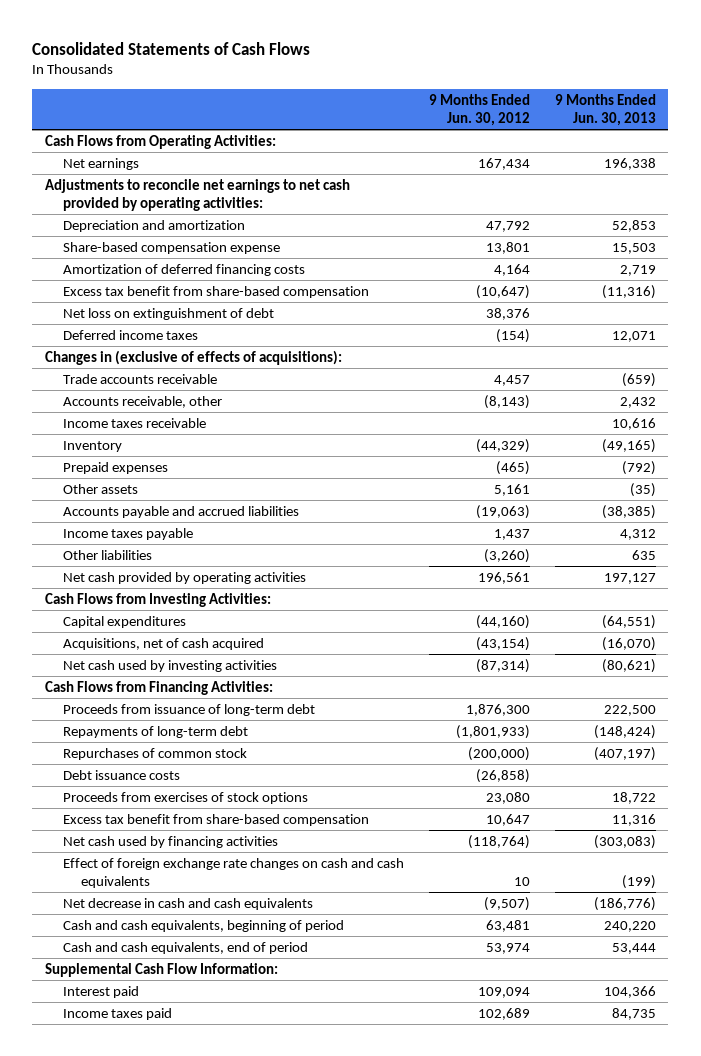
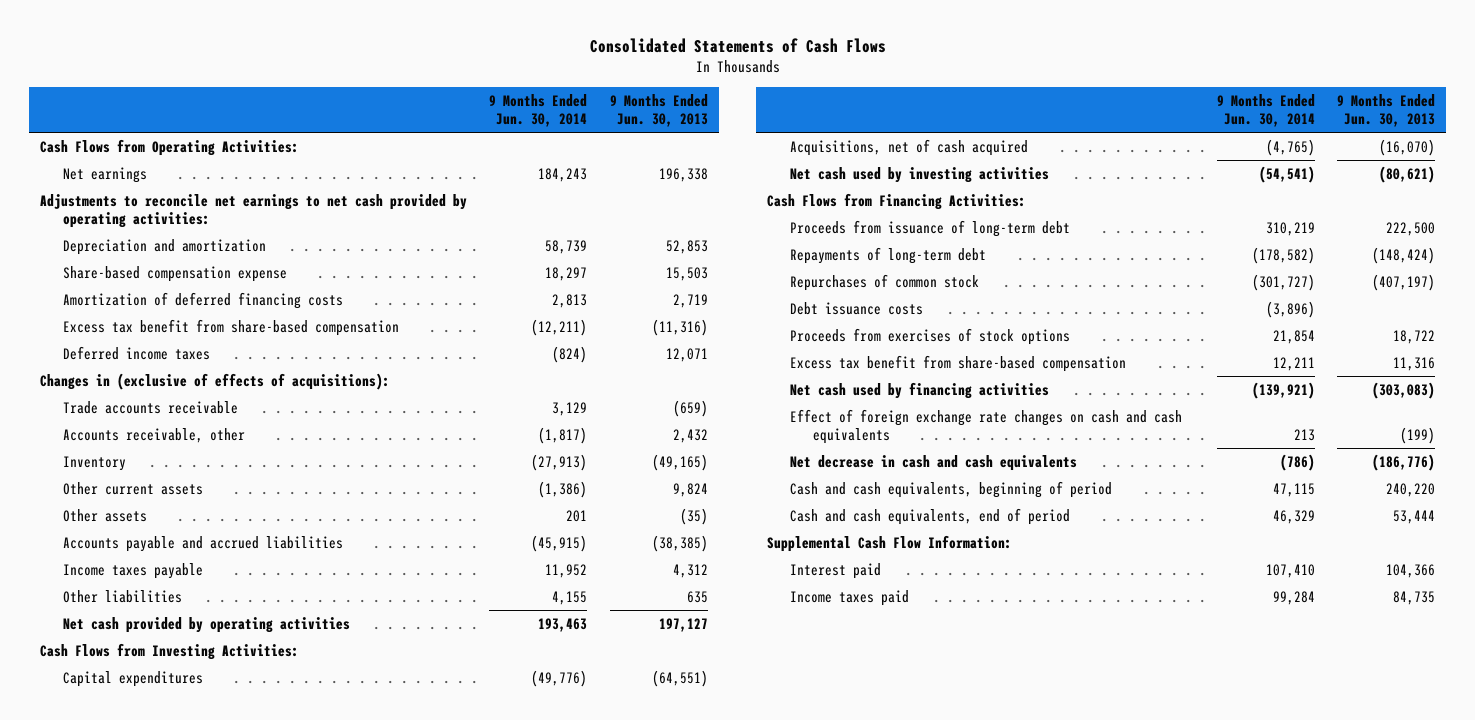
- | 9 Months Ended Jun. 30, 2012 | 9 Months Ended Jun. 30, 2013
+ | 9 Months Ended Jun. 30, 2014 | 9 Months Ended Jun. 30, 2013
- Net loss on extinguishment of debt | 38,376 |
- Income taxes receivable | | 10,616
- Prepaid expenses | (465) | (792)
+ Other current assets | (1,386) | 9,824

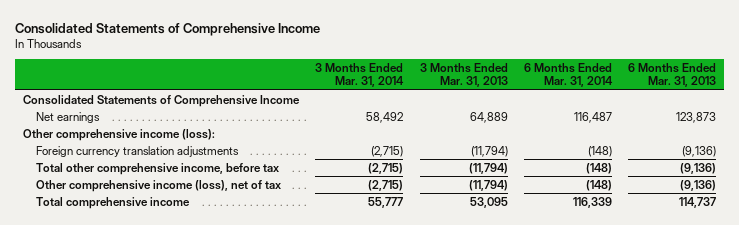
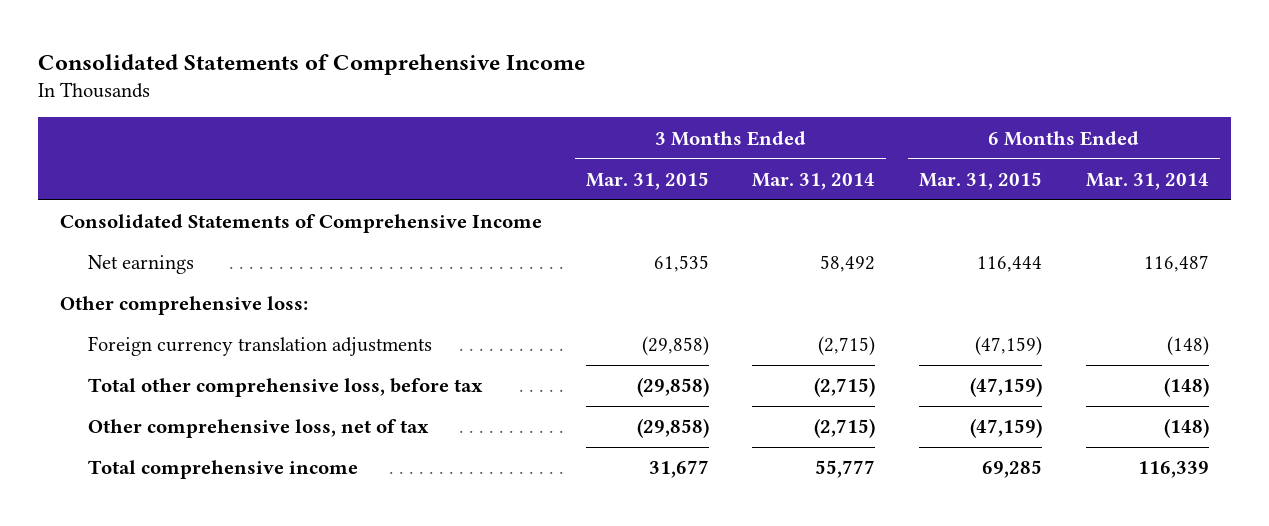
- | 3 Months Ended Mar. 31, 2014 | 3 Months Ended Mar. 31, 2013 | 6 Months Ended Mar. 31, 2014 | 6 Months Ended Mar. 31, 2013
+ | 3 Months Ended Mar. 31, 2015 | 3 Months Ended Mar. 31, 2014 | 6 Months Ended Mar. 31, 2015 | 6 Months Ended Mar. 31, 2014
- Other comprehensive income (loss):
+ Other comprehensive loss:
- Total other comprehensive income, before tax | (2,715) | (11,794) | (148) | (9,136)
- Other comprehensive income (loss), net of tax | (2,715) | (11,794) | (148) | (9,136)
+ Total other comprehensive loss, before tax | (29,858) | (2,715) | (47,159) | (148)
+ Other comprehensive loss, net of tax | (29,858) | (2,715) | (47,159) | (148)

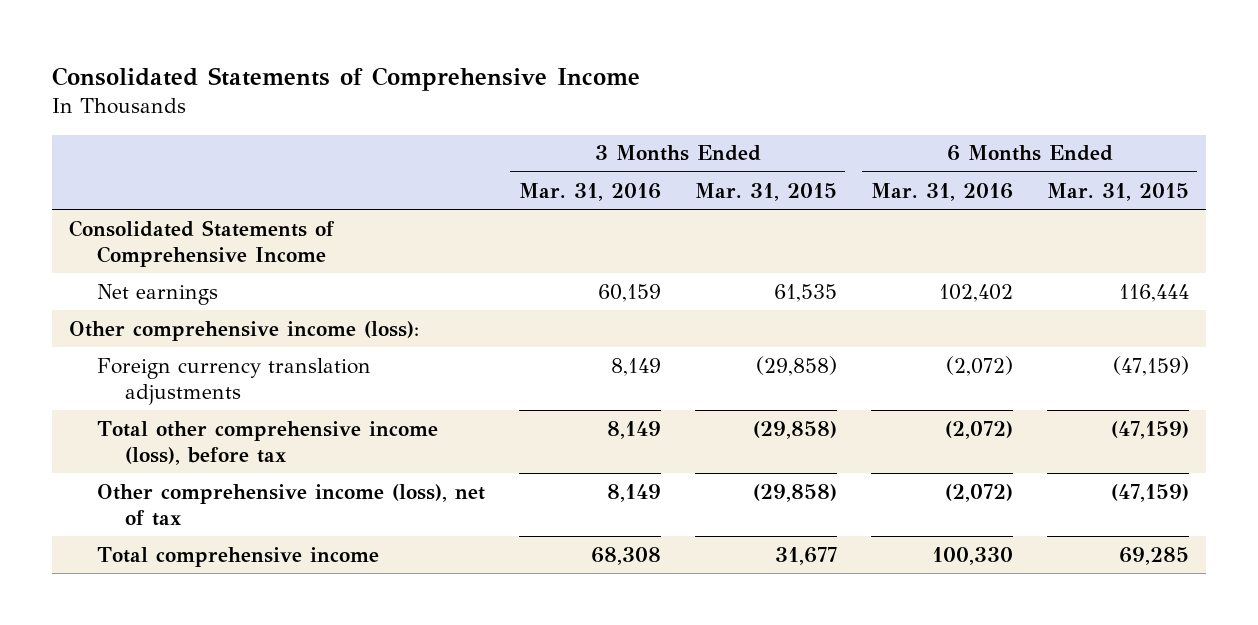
- | 3 Months Ended Mar. 31, 2015 | 3 Months Ended Mar. 31, 2014 | 6 Months Ended Mar. 31, 2015 | 6 Months Ended Mar. 31, 2014
+ | 3 Months Ended Mar. 31, 2016 | 3 Months Ended Mar. 31, 2015 | 6 Months Ended Mar. 31, 2016 | 6 Months Ended Mar. 31, 2015
- Other comprehensive loss:
+ Other comprehensive income (loss):
- Total other comprehensive loss, before tax | (29,858) | (2,715) | (47,159) | (148)
- Other comprehensive loss, net of tax | (29,858) | (2,715) | (47,159) | (148)
+ Total other comprehensive income (loss), before tax | 8,149 | (29,858) | (2,072) | (47,159)
+ Other comprehensive income (loss), net of tax | 8,149 | (29,858) | (2,072) | (47,159)

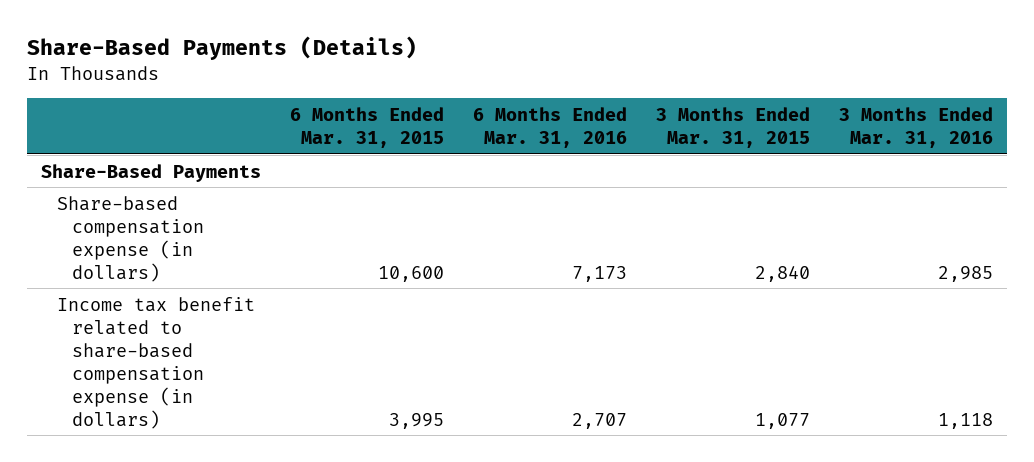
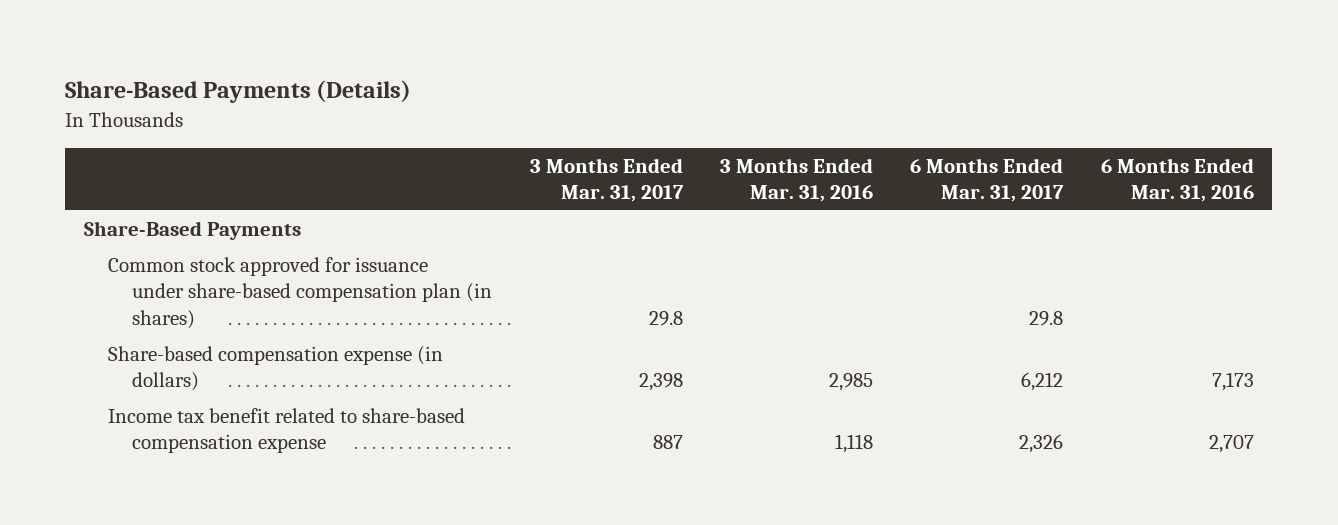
- | 6 Months Ended Mar. 31, 2015 | 6 Months Ended Mar. 31, 2016 | 3 Months Ended Mar. 31, 2015 | 3 Months Ended Mar. 31, 2016
+ | 3 Months Ended Mar. 31, 2017 | 3 Months Ended Mar. 31, 2016 | 6 Months Ended Mar. 31, 2017 | 6 Months Ended Mar. 31, 2016
+ Common stock approved for issuance under share-based compensation plan (in shares) | 29.8 | | 29.8 |
- Income tax benefit related to share-based compensation expense (in dollars) | 3,995 | 2,707 | 1,077 | 1,118
+ Income tax benefit related to share-based compensation expense | 887 | 1,118 | 2,326 | 2,707

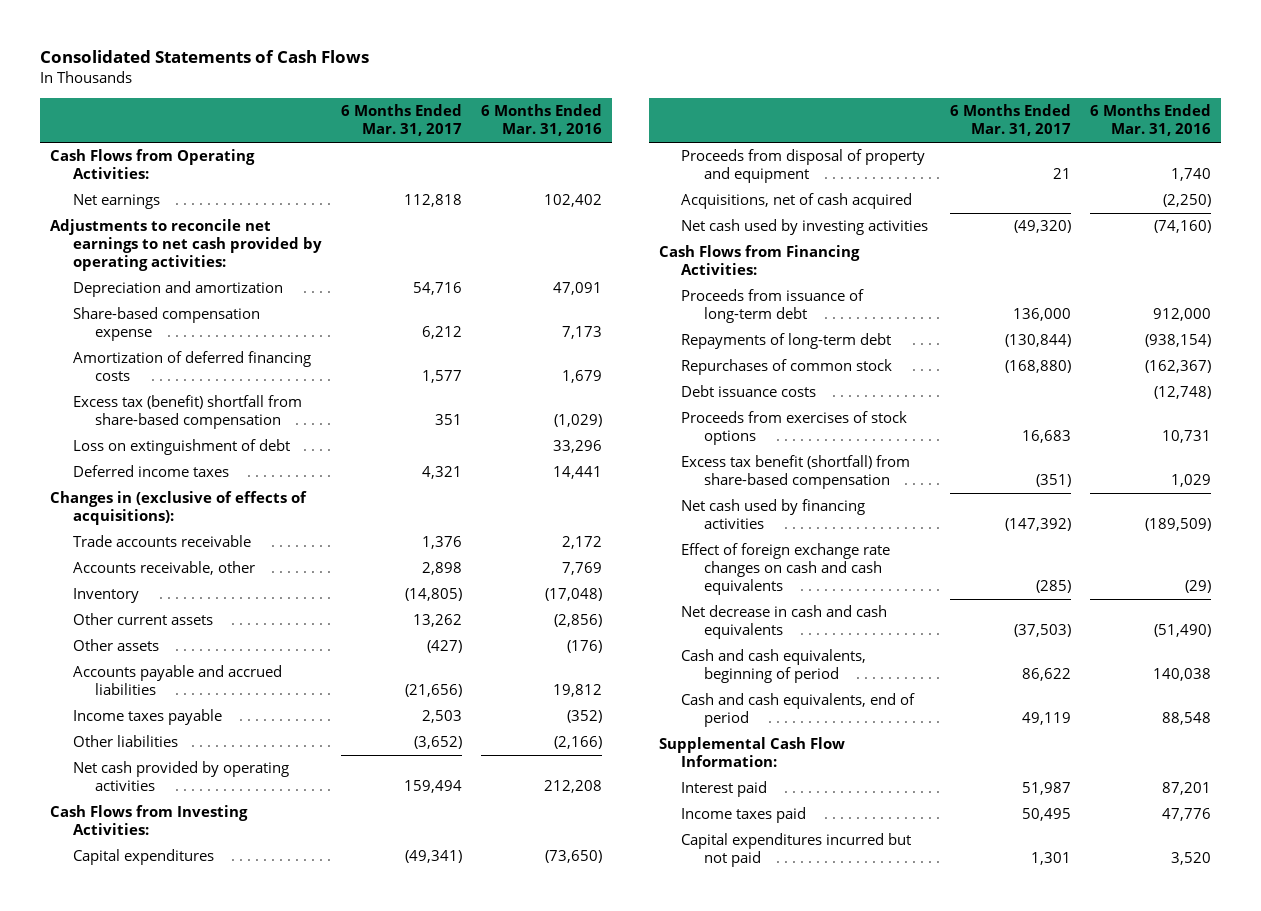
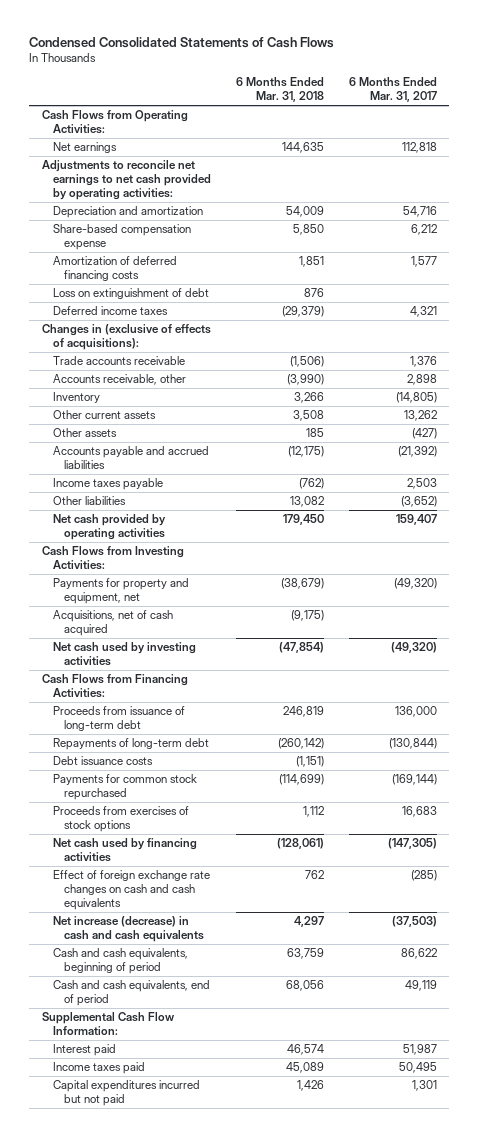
- Consolidated Statements of Cash Flows
+ Condensed Consolidated Statements of Cash Flows
- | 6 Months Ended Mar. 31, 2017 | 6 Months Ended Mar. 31, 2016
+ | 6 Months Ended Mar. 31, 2018 | 6 Months Ended Mar. 31, 2017
- Excess tax (benefit) shortfall from share-based compensation | 351 | (1,029)
- Accounts payable and accrued liabilities | (21,656) | 19,812
+ Accounts payable and accrued liabilities | (12,175) | (21,392)
- Net cash provided by operating activities | 159,494 | 212,208
+ Net cash provided by operating activities | 179,450 | 159,407
- Capital expenditures | (49,341) | (73,650)
- Proceeds from disposal of property and equipment | 21 | 1,740
+ Payments for property and equipment, net | (38,679) | (49,320)
- Repurchases of common stock | (168,880) | (162,367)
+ Payments for common stock repurchased | (114,699) | (169,144)
- Excess tax benefit (shortfall) from share-based compensation | (351) | 1,029
- Net cash used by financing activities | (147,392) | (189,509)
+ Net cash used by financing activities | (128,061) | (147,305)
- Net decrease in cash and cash equivalents | (37,503) | (51,490)
+ Net increase (decrease) in cash and cash equivalents | 4,297 | (37,503)

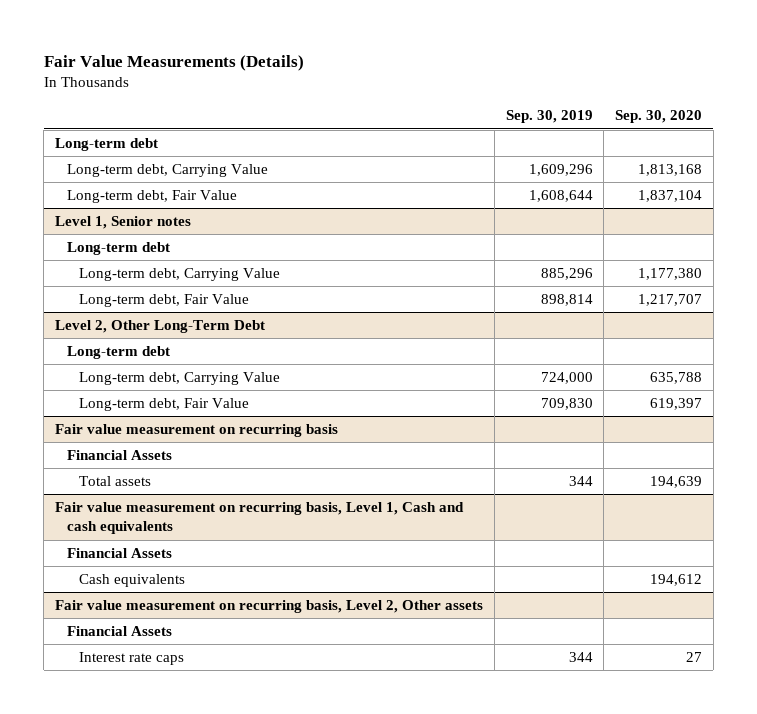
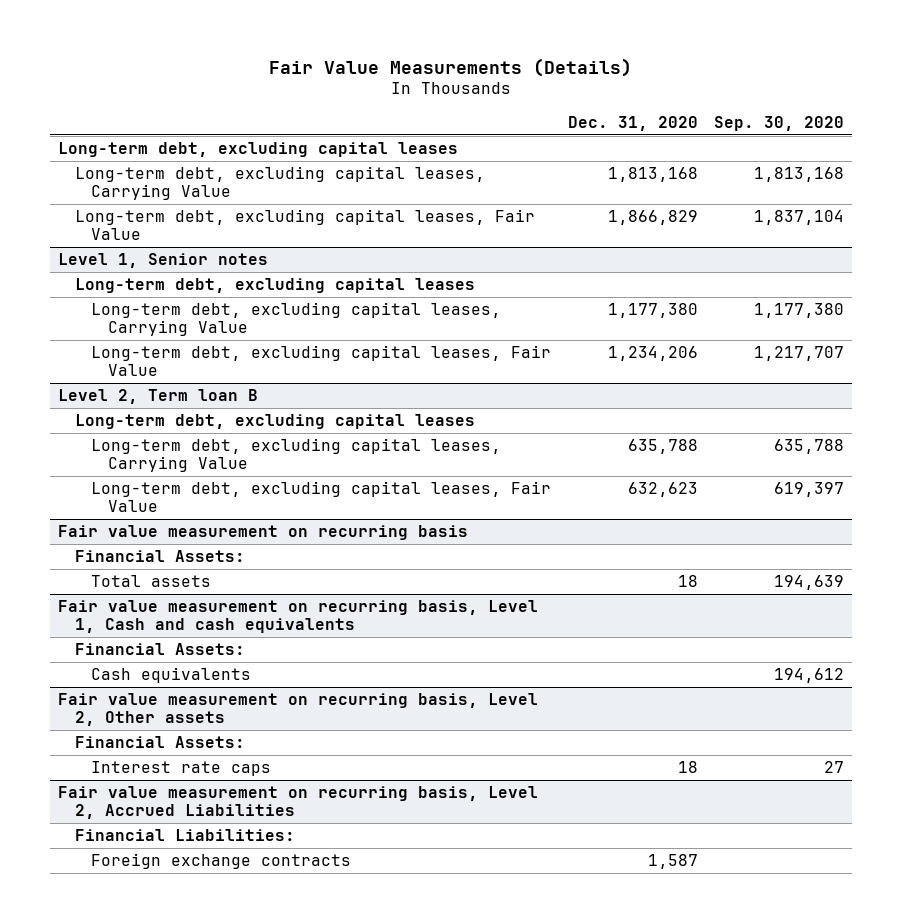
- | Sep. 30, 2019 | Sep. 30, 2020
+ | Dec. 31, 2020 | Sep. 30, 2020
- Long-term debt
- Long-term debt, Carrying Value | 1,609,296 | 1,813,168
- Long-term debt, Fair Value | 1,608,644 | 1,837,104
+ Long-term debt, excluding capital leases
+ Long-term debt, excluding capital leases, Carrying Value | 1,813,168 | 1,813,168
+ Long-term debt, excluding capital leases, Fair Value | 1,866,829 | 1,837,104
@ Level 1, Senior notes
- Long-term debt
- Long-term debt, Carrying Value | 885,296 | 1,177,380
- Long-term debt, Fair Value | 898,814 | 1,217,707
- Level 2, Other Long-Term Debt
- Long-term debt
- Long-term debt, Carrying Value | 724,000 | 635,788
- Long-term debt, Fair Value | 709,830 | 619,397
@ Level 1, Senior notes
+ Long-term debt, excluding capital leases
+ Long-term debt, excluding capital leases, Carrying Value | 1,177,380 | 1,177,380
+ Long-term debt, excluding capital leases, Fair Value | 1,234,206 | 1,217,707
+ Level 2, Term loan B
+ Long-term debt, excluding capital leases
+ Long-term debt, excluding capital leases, Carrying Value | 635,788 | 635,788
+ Long-term debt, excluding capital leases, Fair Value | 632,623 | 619,397
@ Fair value measurement on recurring basis
- Financial Assets
+ Financial Assets:
@ Fair value measurement on recurring basis, Level 1, Cash and cash equivalents
- Financial Assets
+ Financial Assets:
@ Fair value measurement on recurring basis, Level 2, Other assets
- Financial Assets
+ Financial Assets:
+ Fair value measurement on recurring basis, Level 2, Accrued Liabilities
+ Financial Liabilities:
+ Foreign exchange contracts | 1,587 |

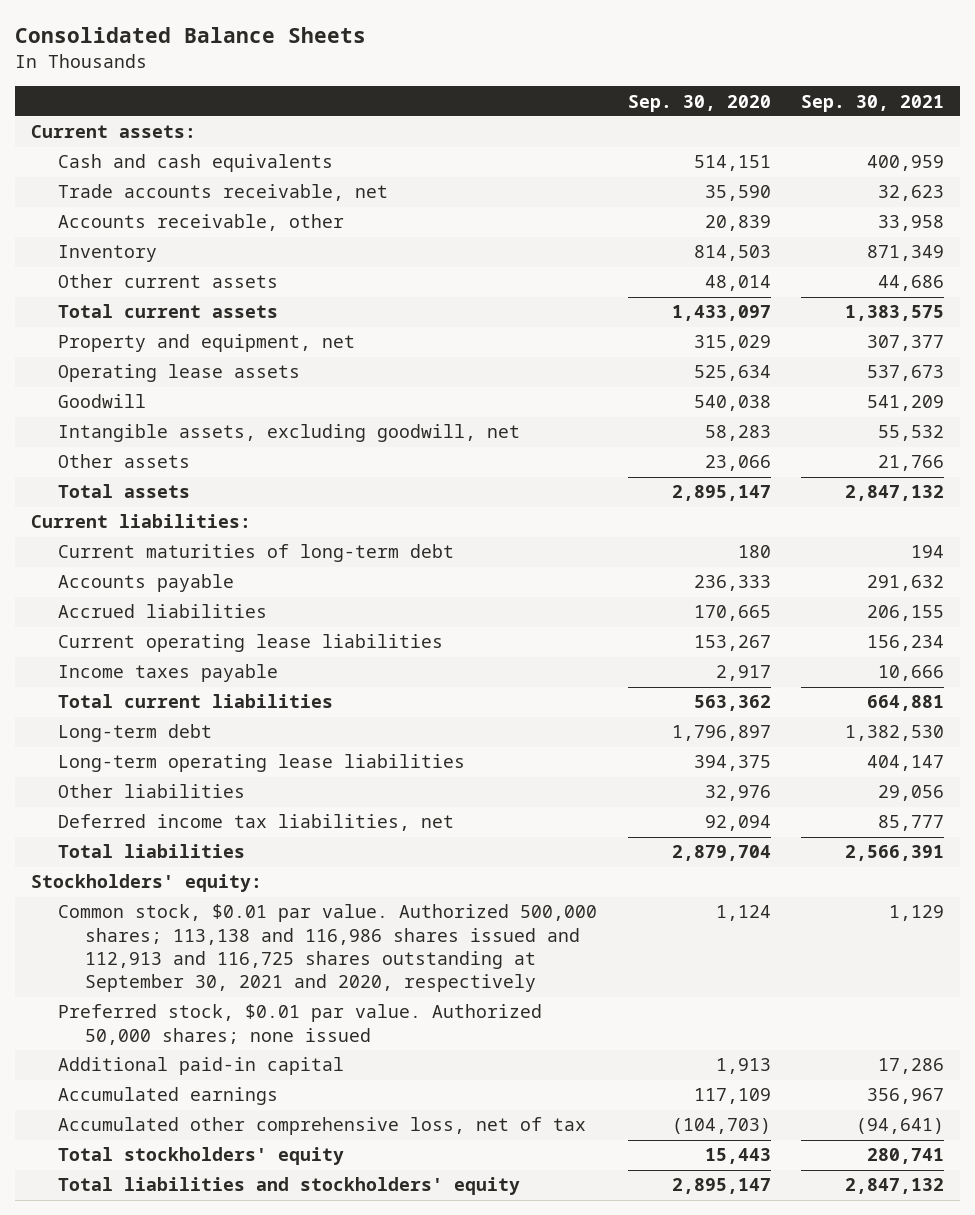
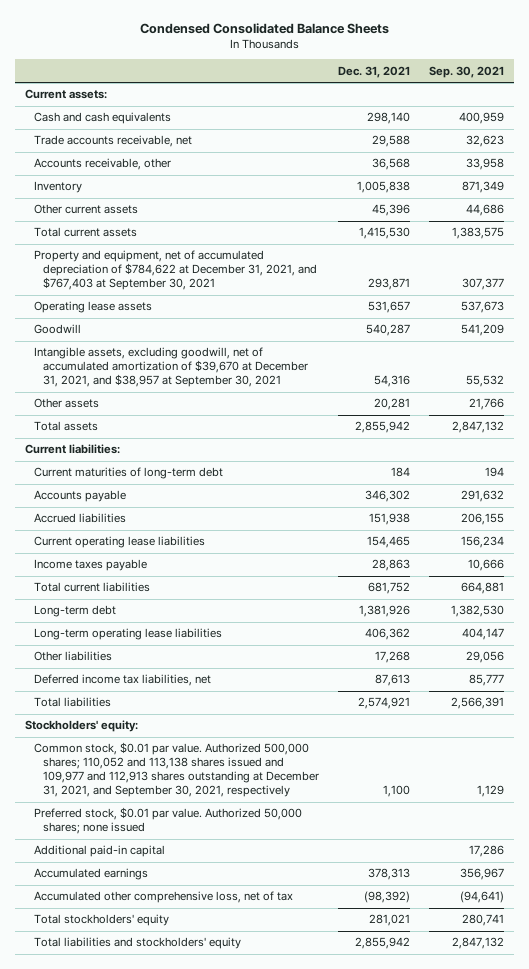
- Consolidated Balance Sheets
+ Condensed Consolidated Balance Sheets
- | Sep. 30, 2020 | Sep. 30, 2021
+ | Dec. 31, 2021 | Sep. 30, 2021
- Property and equipment, net | 315,029 | 307,377
+ Property and equipment, net of accumulated depreciation of $784,622 at December 31, 2021, and $767,403 at September 30, 2021 | 293,871 | 307,377
- Intangible assets, excluding goodwill, net | 58,283 | 55,532
+ Intangible assets, excluding goodwill, net of accumulated amortization of $39,670 at December 31, 2021, and $38,957 at September 30, 2021 | 54,316 | 55,532
- Common stock, $0.01 par value. Authorized 500,000 shares; 113,138 and 116,986 shares issued and 112,913 and 116,725 shares outstanding at September 30, 2021 and 2020, respectively | 1,124 | 1,129
+ Common stock, $0.01 par value. Authorized 500,000 shares; 110,052 and 113,138 shares issued and 109,977 and 112,913 shares outstanding at December 31, 2021, and September 30, 2021, respectively | 1,100 | 1,129

